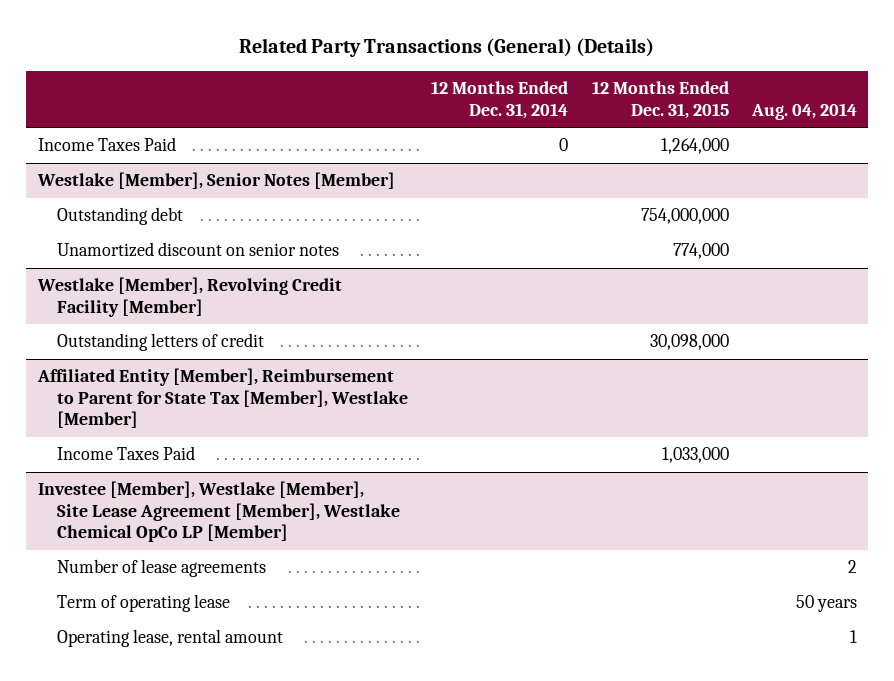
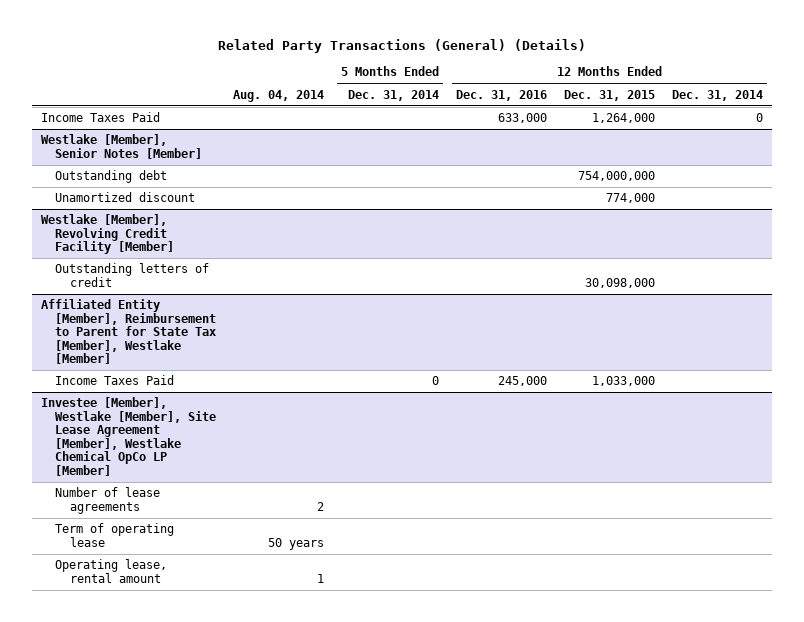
- | 12 Months Ended Dec. 31, 2014 | 12 Months Ended Dec. 31, 2015 | Aug. 04, 2014
+ | Aug. 04, 2014 | 5 Months Ended Dec. 31, 2014 | 12 Months Ended Dec. 31, 2016 | 12 Months Ended Dec. 31, 2015 | 12 Months Ended Dec. 31, 2014
@ Westlake [Member], Senior Notes [Member]
- Unamortized discount on senior notes | | 774,000 |
+ Unamortized discount | | | | 774,000 |

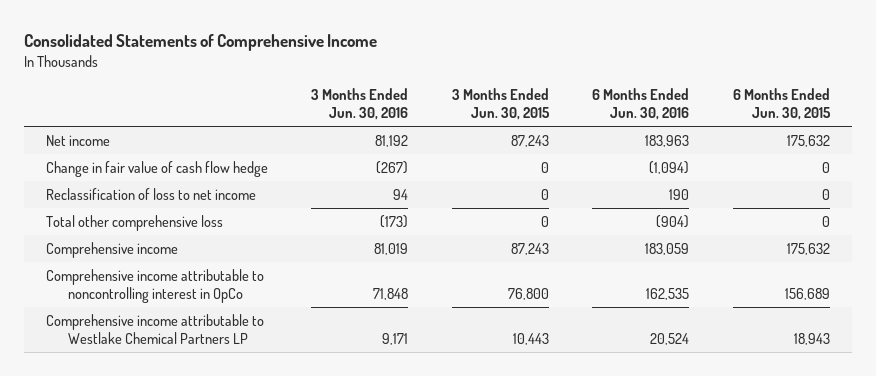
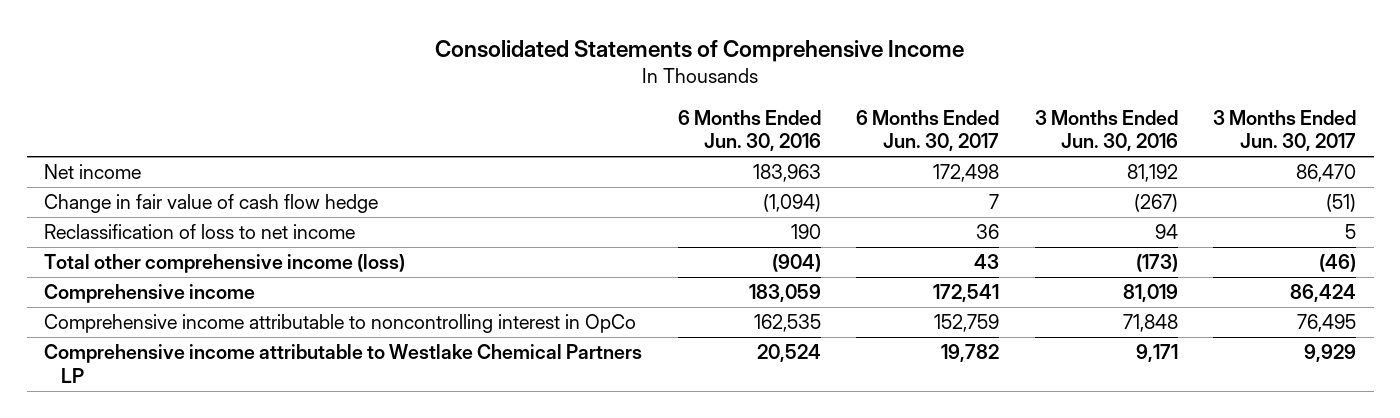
- | 3 Months Ended Jun. 30, 2016 | 3 Months Ended Jun. 30, 2015 | 6 Months Ended Jun. 30, 2016 | 6 Months Ended Jun. 30, 2015
+ | 6 Months Ended Jun. 30, 2016 | 6 Months Ended Jun. 30, 2017 | 3 Months Ended Jun. 30, 2016 | 3 Months Ended Jun. 30, 2017
- Total other comprehensive loss | (173) | 0 | (904) | 0
+ Total other comprehensive income (loss) | (904) | 43 | (173) | (46)

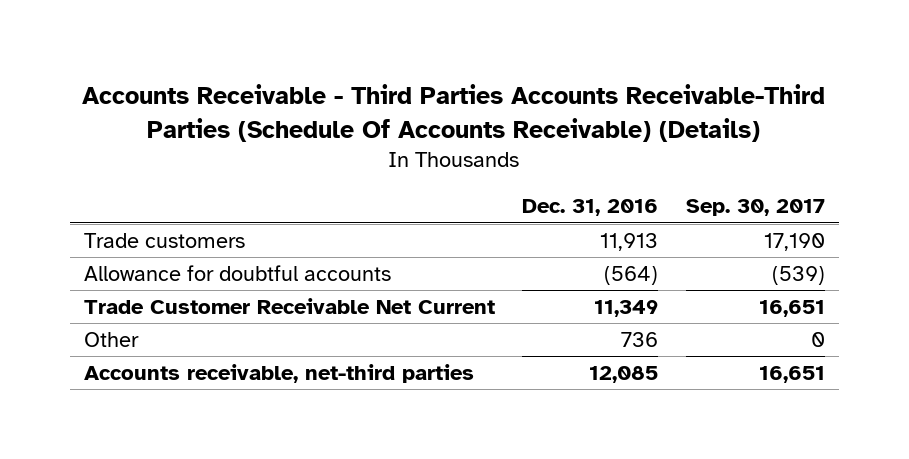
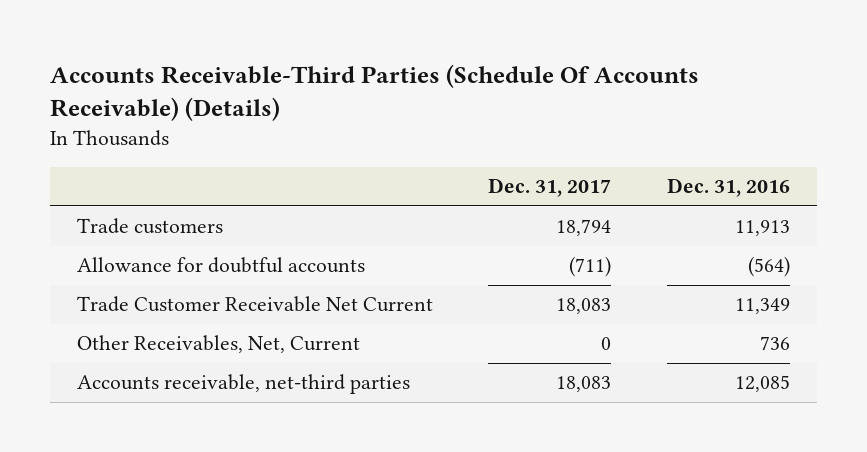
- Accounts Receivable - Third Parties Accounts Receivable-Third Parties (Schedule Of Accounts Receivable) (Details)
+ Accounts Receivable-Third Parties (Schedule Of Accounts Receivable) (Details)
- | Dec. 31, 2016 | Sep. 30, 2017
+ | Dec. 31, 2017 | Dec. 31, 2016
- Other | 736 | 0
+ Other Receivables, Net, Current | 0 | 736

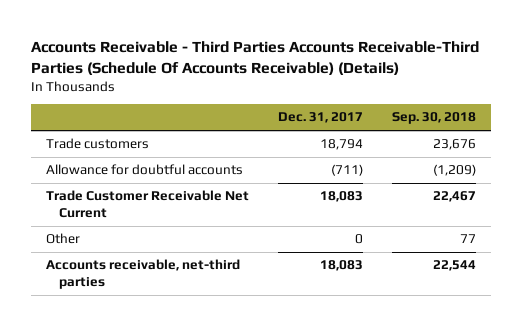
- Accounts Receivable-Third Parties (Schedule Of Accounts Receivable) (Details)
+ Accounts Receivable - Third Parties Accounts Receivable-Third Parties (Schedule Of Accounts Receivable) (Details)
- | Dec. 31, 2017 | Dec. 31, 2016
+ | Dec. 31, 2017 | Sep. 30, 2018
- Other Receivables, Net, Current | 0 | 736
+ Other | 0 | 77

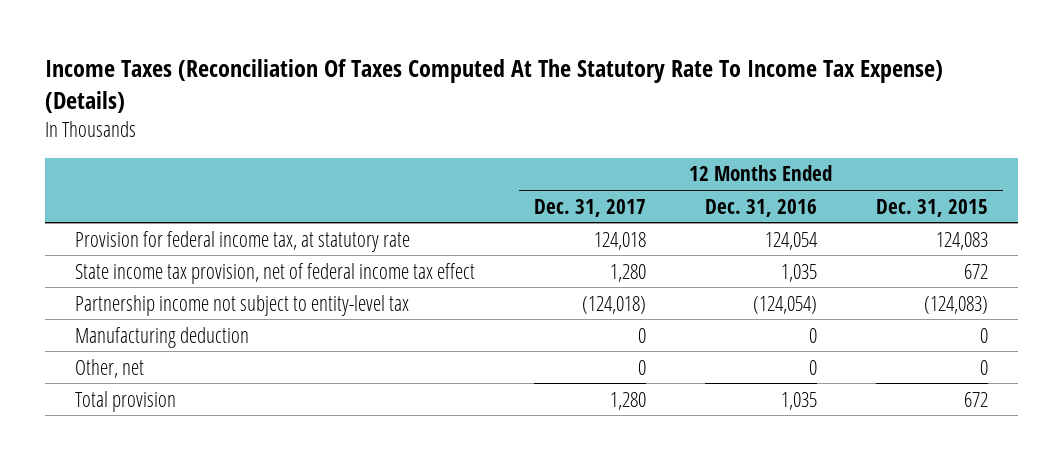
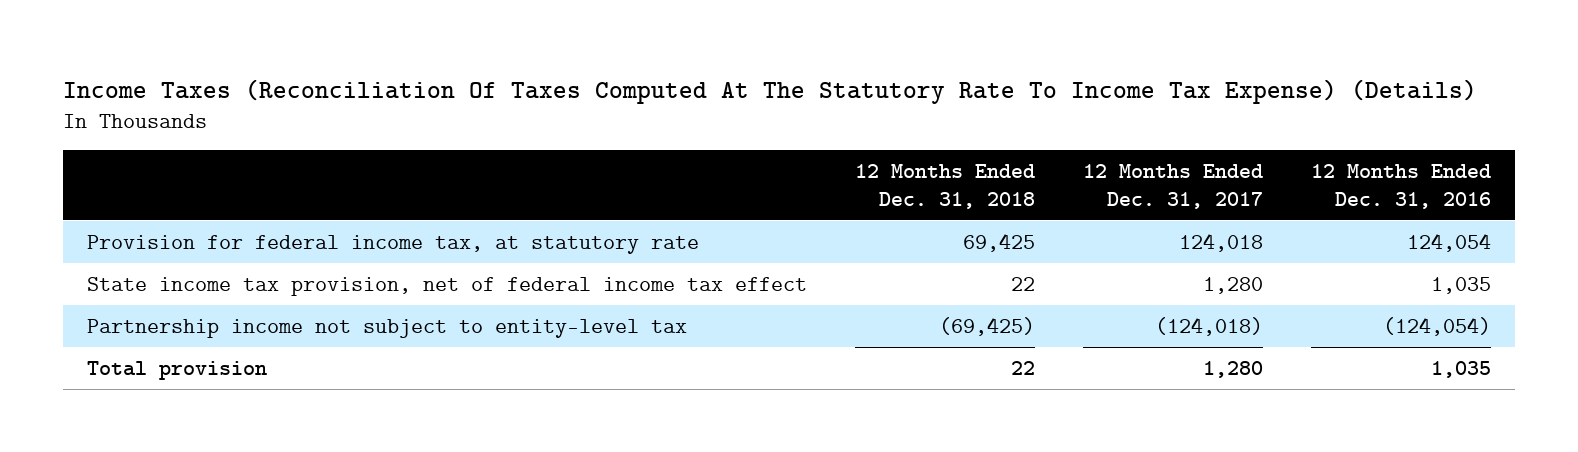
- | 12 Months Ended Dec. 31, 2017 | 12 Months Ended Dec. 31, 2016 | 12 Months Ended Dec. 31, 2015
+ | 12 Months Ended Dec. 31, 2018 | 12 Months Ended Dec. 31, 2017 | 12 Months Ended Dec. 31, 2016
- Manufacturing deduction | 0 | 0 | 0
- Other, net | 0 | 0 | 0

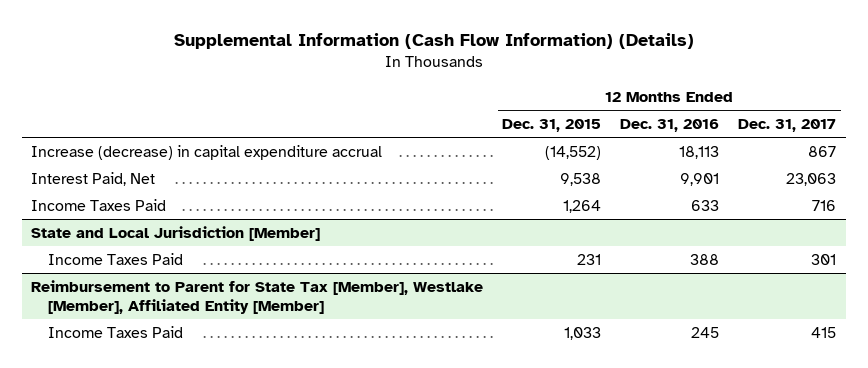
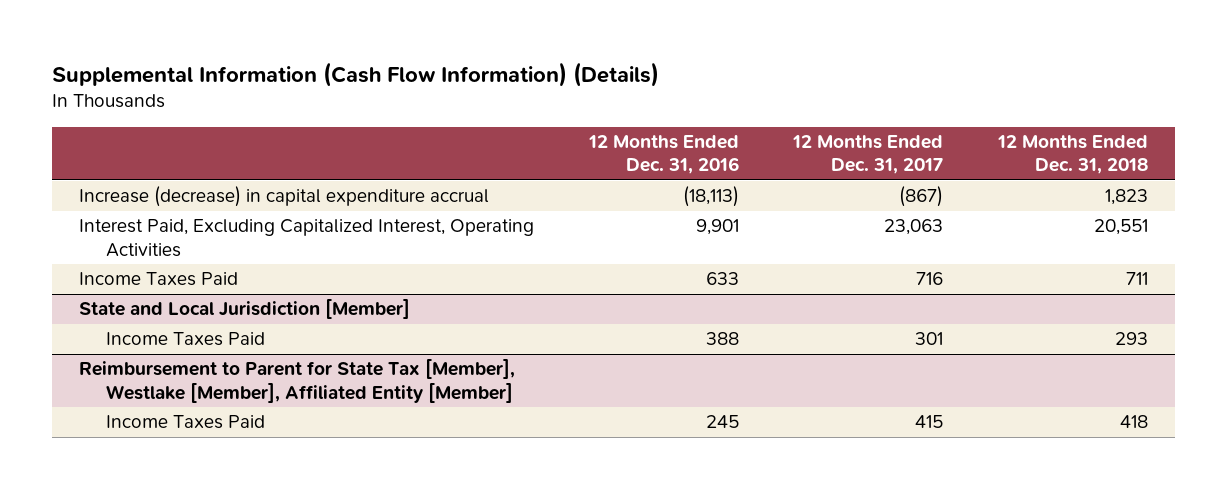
- | 12 Months Ended Dec. 31, 2015 | 12 Months Ended Dec. 31, 2016 | 12 Months Ended Dec. 31, 2017
+ | 12 Months Ended Dec. 31, 2016 | 12 Months Ended Dec. 31, 2017 | 12 Months Ended Dec. 31, 2018
- Increase (decrease) in capital expenditure accrual | (14,552) | 18,113 | 867
- Interest Paid, Net | 9,538 | 9,901 | 23,063
+ Increase (decrease) in capital expenditure accrual | (18,113) | (867) | 1,823
+ Interest Paid, Excluding Capitalized Interest, Operating Activities | 9,901 | 23,063 | 20,551

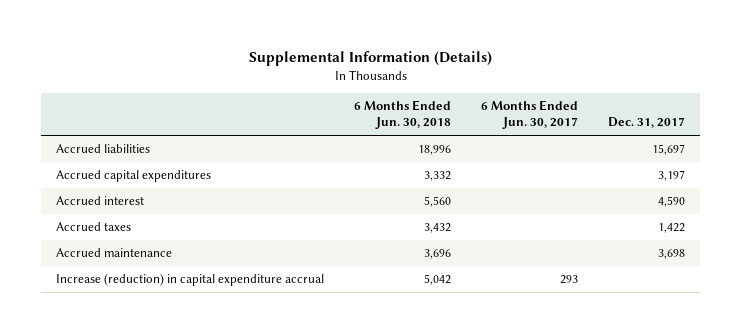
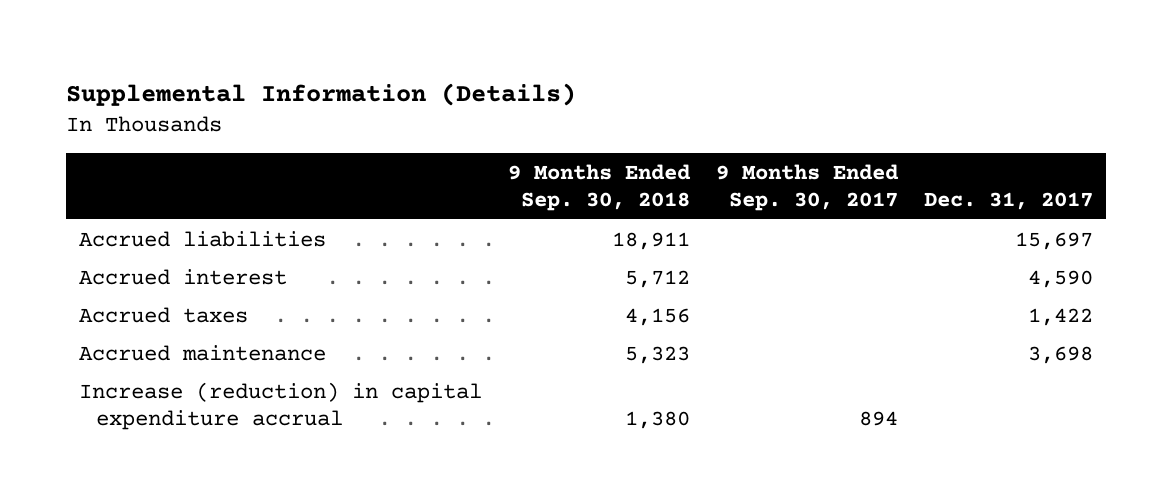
- | 6 Months Ended Jun. 30, 2018 | 6 Months Ended Jun. 30, 2017 | Dec. 31, 2017
+ | 9 Months Ended Sep. 30, 2018 | 9 Months Ended Sep. 30, 2017 | Dec. 31, 2017
- Accrued capital expenditures | 3,332 | | 3,197

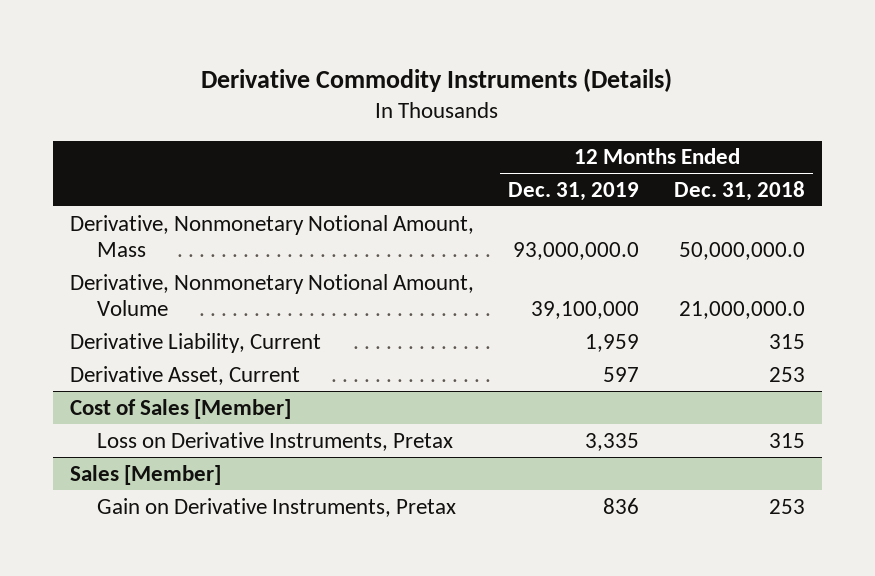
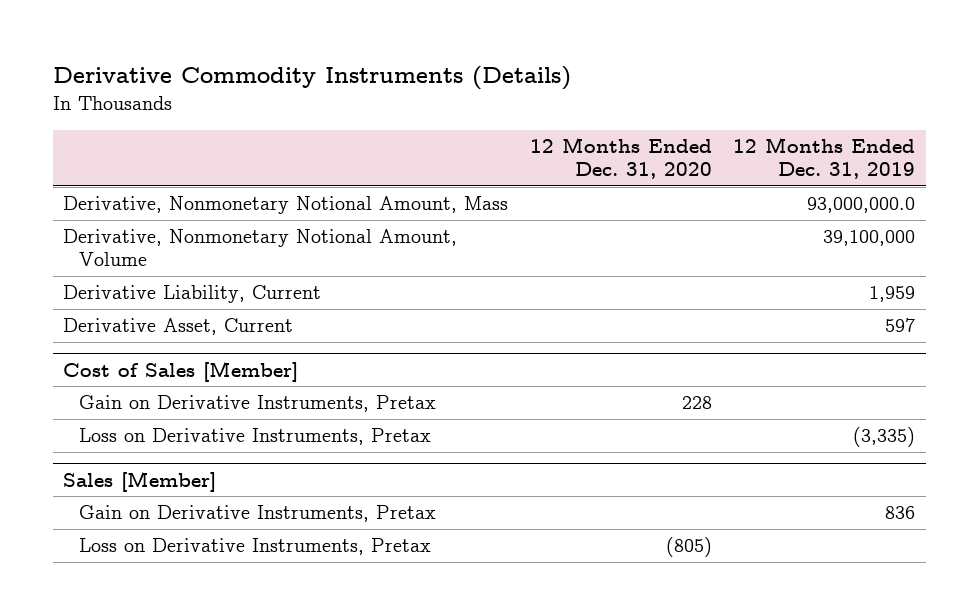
- | 12 Months Ended Dec. 31, 2019 | 12 Months Ended Dec. 31, 2018
+ | 12 Months Ended Dec. 31, 2020 | 12 Months Ended Dec. 31, 2019
@ Cost of Sales [Member]
- Loss on Derivative Instruments, Pretax | 3,335 | 315
+ Gain on Derivative Instruments, Pretax | 228 |
+ Loss on Derivative Instruments, Pretax | | (3,335)
@ Sales [Member]
+ Loss on Derivative Instruments, Pretax | (805) |

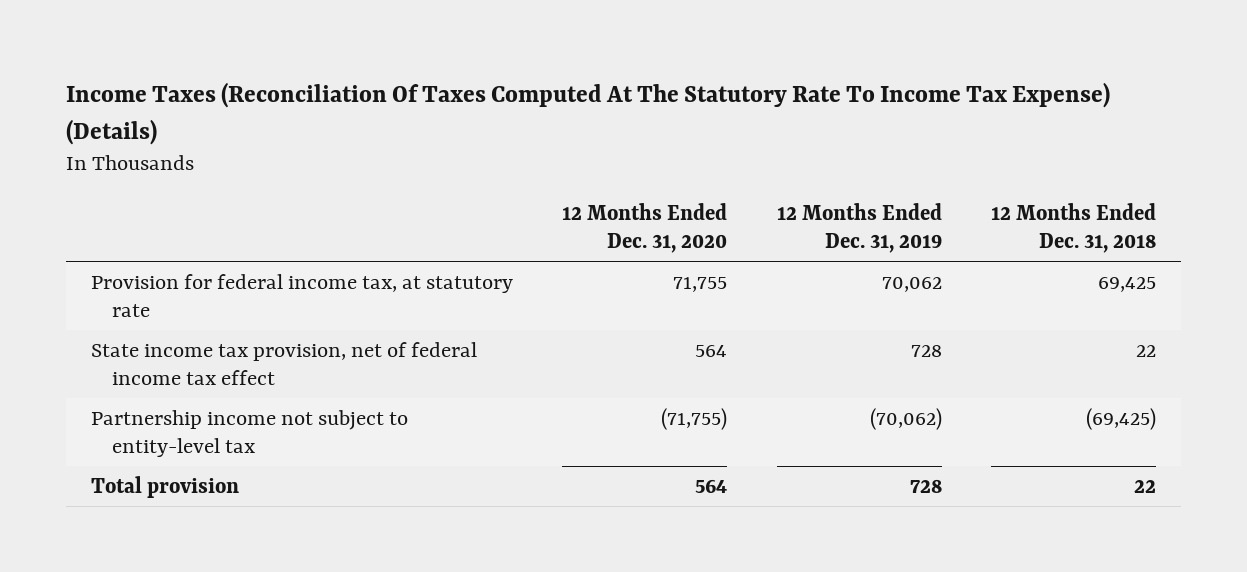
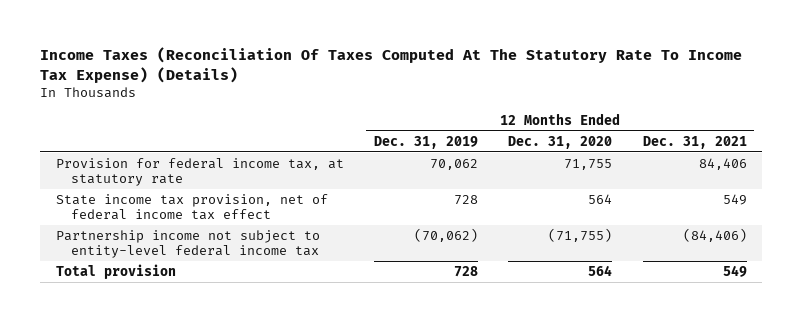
- | 12 Months Ended Dec. 31, 2020 | 12 Months Ended Dec. 31, 2019 | 12 Months Ended Dec. 31, 2018
+ | 12 Months Ended Dec. 31, 2019 | 12 Months Ended Dec. 31, 2020 | 12 Months Ended Dec. 31, 2021
- Partnership income not subject to entity-level tax | (71,755) | (70,062) | (69,425)
+ Partnership income not subject to entity-level federal income tax | (70,062) | (71,755) | (84,406)

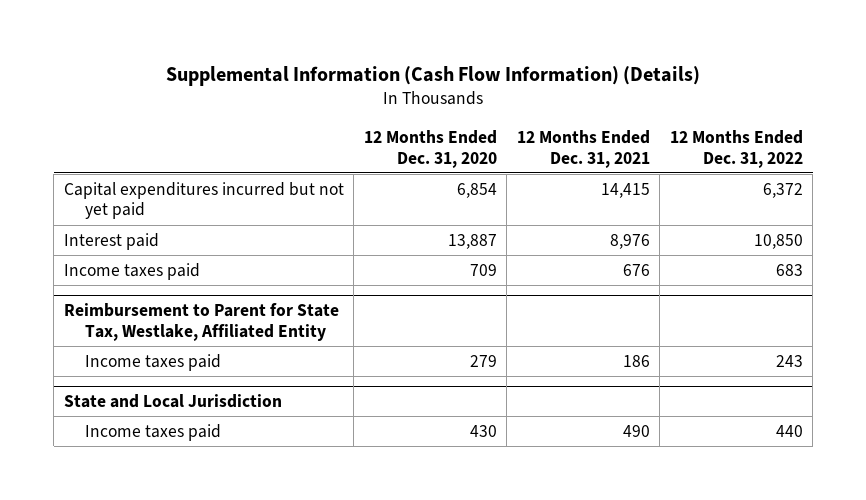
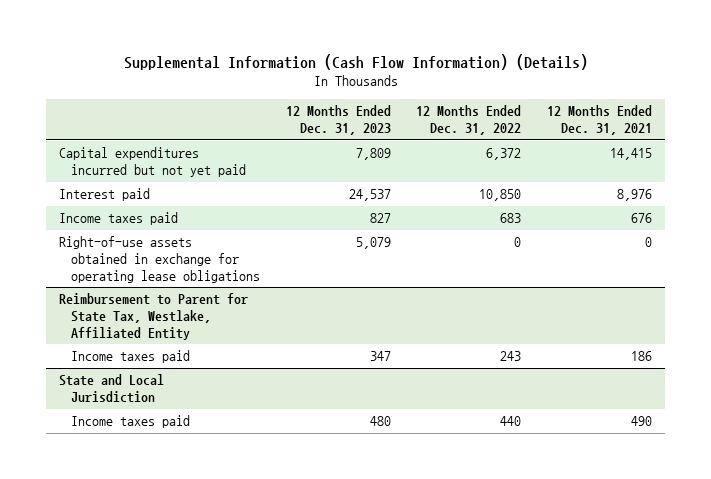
- | 12 Months Ended Dec. 31, 2020 | 12 Months Ended Dec. 31, 2021 | 12 Months Ended Dec. 31, 2022
+ | 12 Months Ended Dec. 31, 2023 | 12 Months Ended Dec. 31, 2022 | 12 Months Ended Dec. 31, 2021
+ Right-of-use assets obtained in exchange for operating lease obligations | 5,079 | 0 | 0

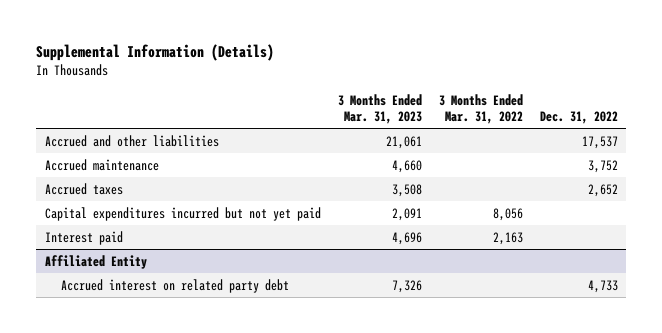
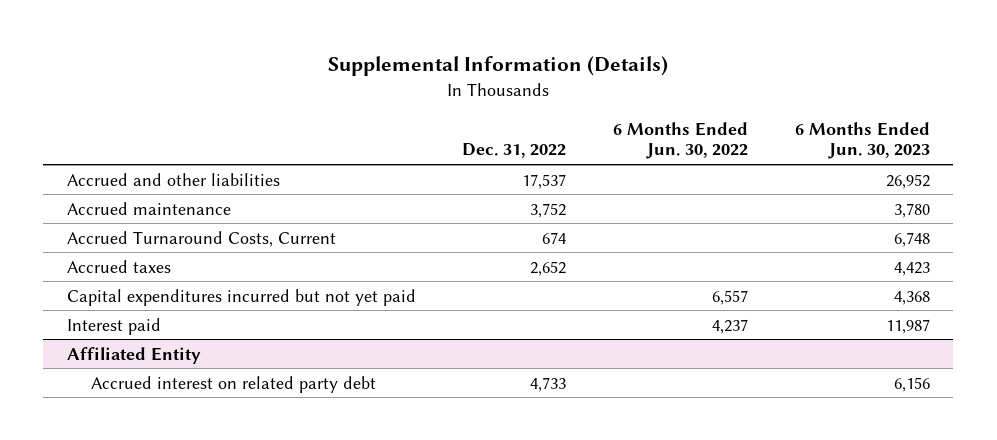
- | 3 Months Ended Mar. 31, 2023 | 3 Months Ended Mar. 31, 2022 | Dec. 31, 2022
+ | Dec. 31, 2022 | 6 Months Ended Jun. 30, 2022 | 6 Months Ended Jun. 30, 2023
+ Accrued Turnaround Costs, Current | 674 | | 6,748

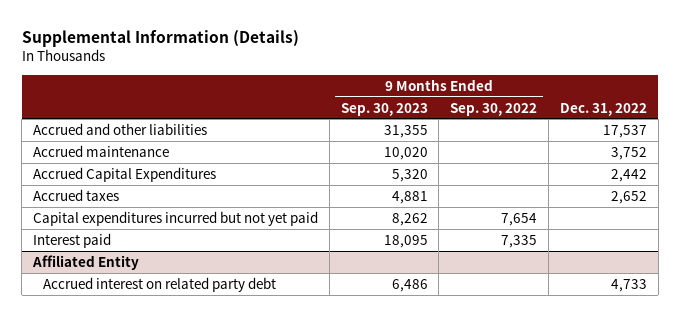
- | Dec. 31, 2022 | 6 Months Ended Jun. 30, 2022 | 6 Months Ended Jun. 30, 2023
+ | 9 Months Ended Sep. 30, 2023 | 9 Months Ended Sep. 30, 2022 | Dec. 31, 2022
- Accrued Turnaround Costs, Current | 674 | | 6,748
+ Accrued Capital Expenditures | 5,320 | | 2,442

